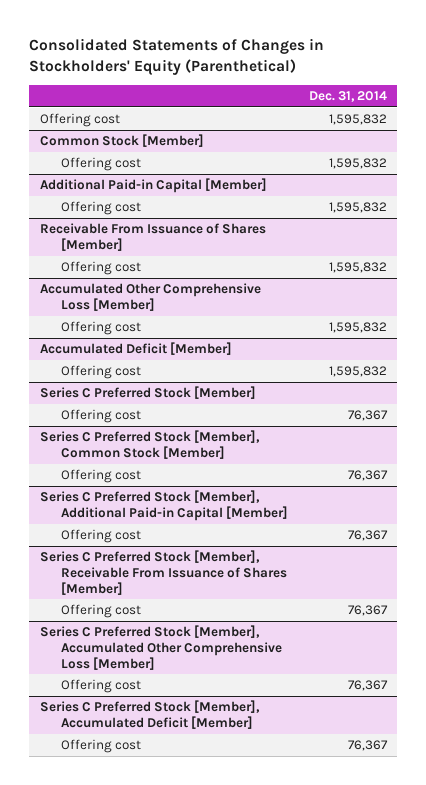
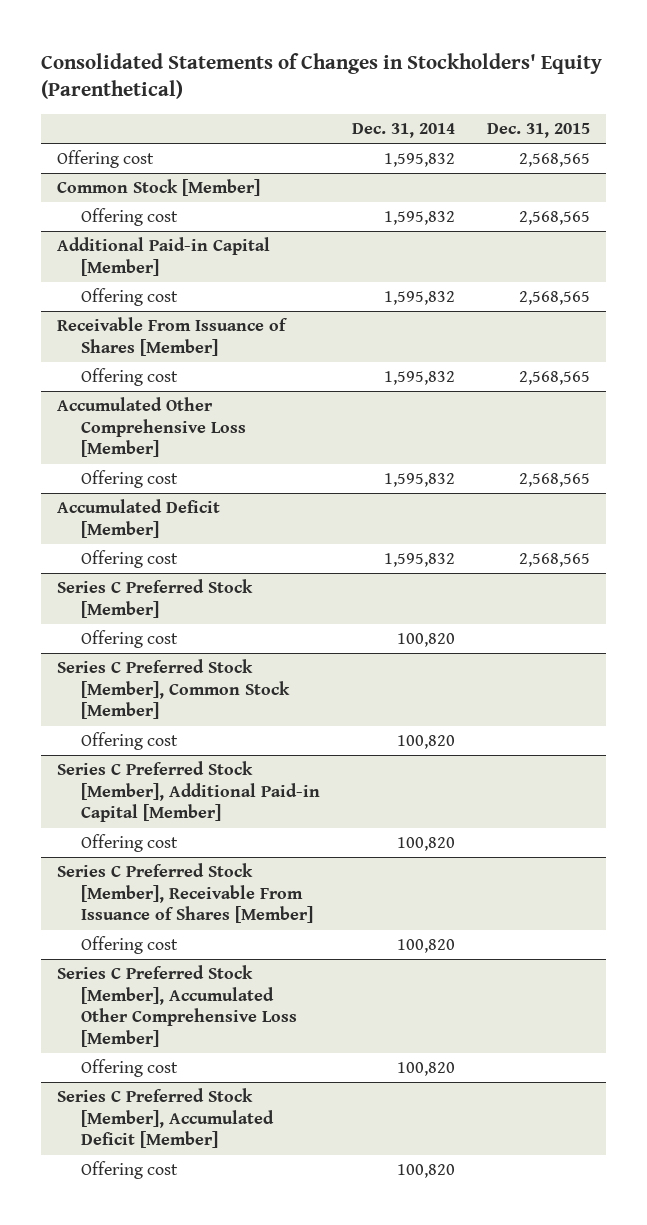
- | Dec. 31, 2014
+ | Dec. 31, 2014 | Dec. 31, 2015
@ Series C Preferred Stock [Member]
- Offering cost | 76,367
+ Offering cost | 100,820 |
@ Series C Preferred Stock [Member], Common Stock [Member]
- Offering cost | 76,367
+ Offering cost | 100,820 |
@ Series C Preferred Stock [Member], Additional Paid-in Capital [Member]
- Offering cost | 76,367
+ Offering cost | 100,820 |
@ Series C Preferred Stock [Member], Receivable From Issuance of Shares [Member]
- Offering cost | 76,367
+ Offering cost | 100,820 |
@ Series C Preferred Stock [Member], Accumulated Other Comprehensive Loss [Member]
- Offering cost | 76,367
+ Offering cost | 100,820 |
@ Series C Preferred Stock [Member], Accumulated Deficit [Member]
- Offering cost | 76,367
+ Offering cost | 100,820 |

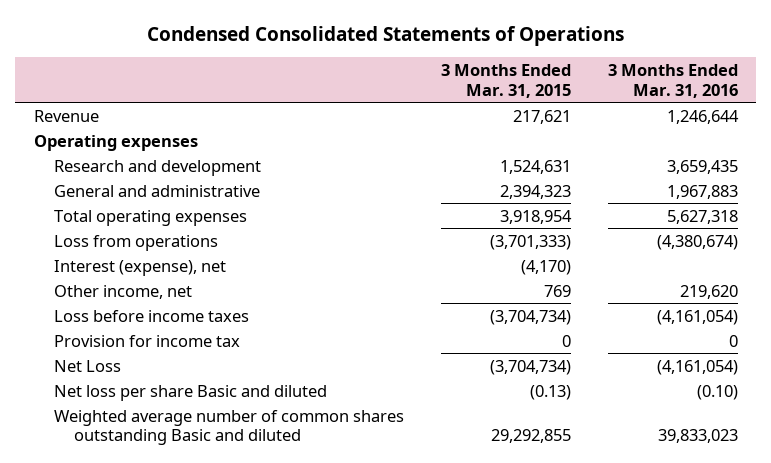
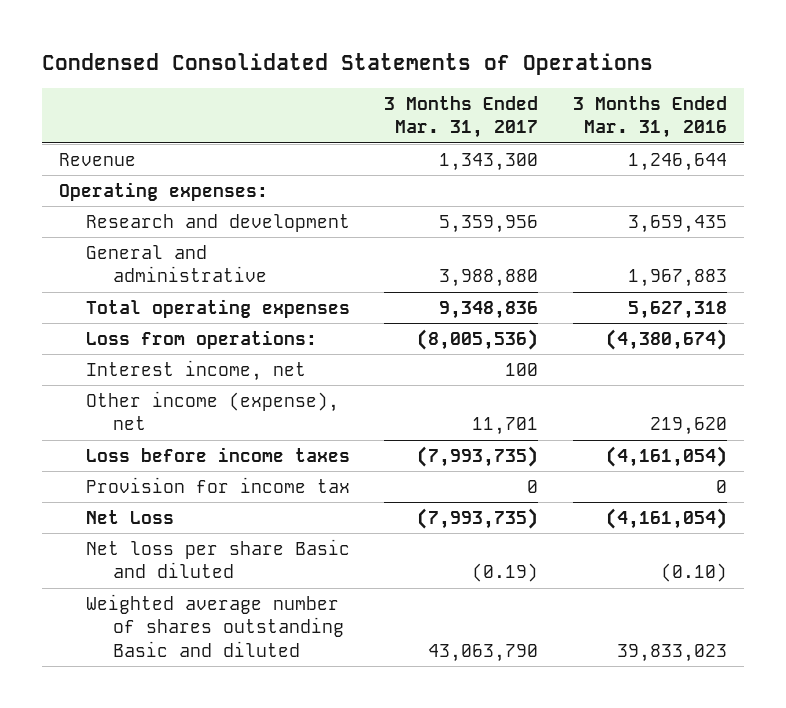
- | 3 Months Ended Mar. 31, 2015 | 3 Months Ended Mar. 31, 2016
+ | 3 Months Ended Mar. 31, 2017 | 3 Months Ended Mar. 31, 2016
- Operating expenses
+ Operating expenses:
- Loss from operations | (3,701,333) | (4,380,674)
- Interest (expense), net | (4,170) |
- Other income, net | 769 | 219,620
+ Loss from operations: | (8,005,536) | (4,380,674)
+ Interest income, net | 100 |
+ Other income (expense), net | 11,701 | 219,620
- Weighted average number of common shares outstanding Basic and diluted | 29,292,855 | 39,833,023
+ Weighted average number of shares outstanding Basic and diluted | 43,063,790 | 39,833,023

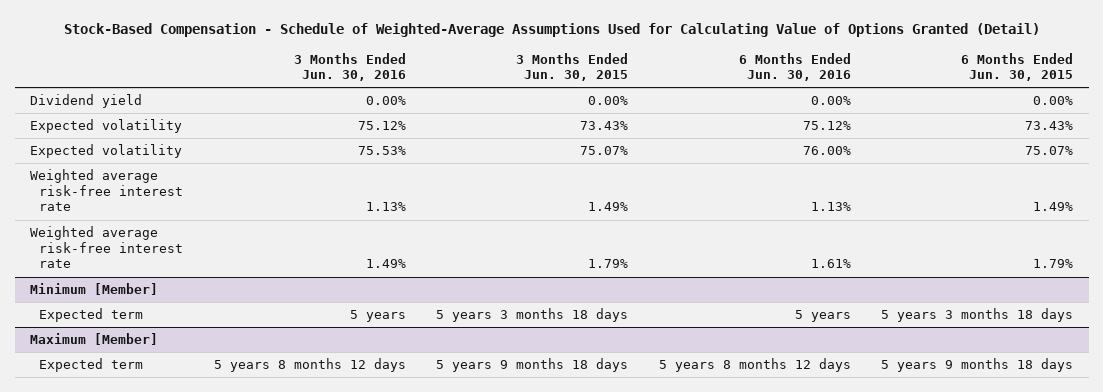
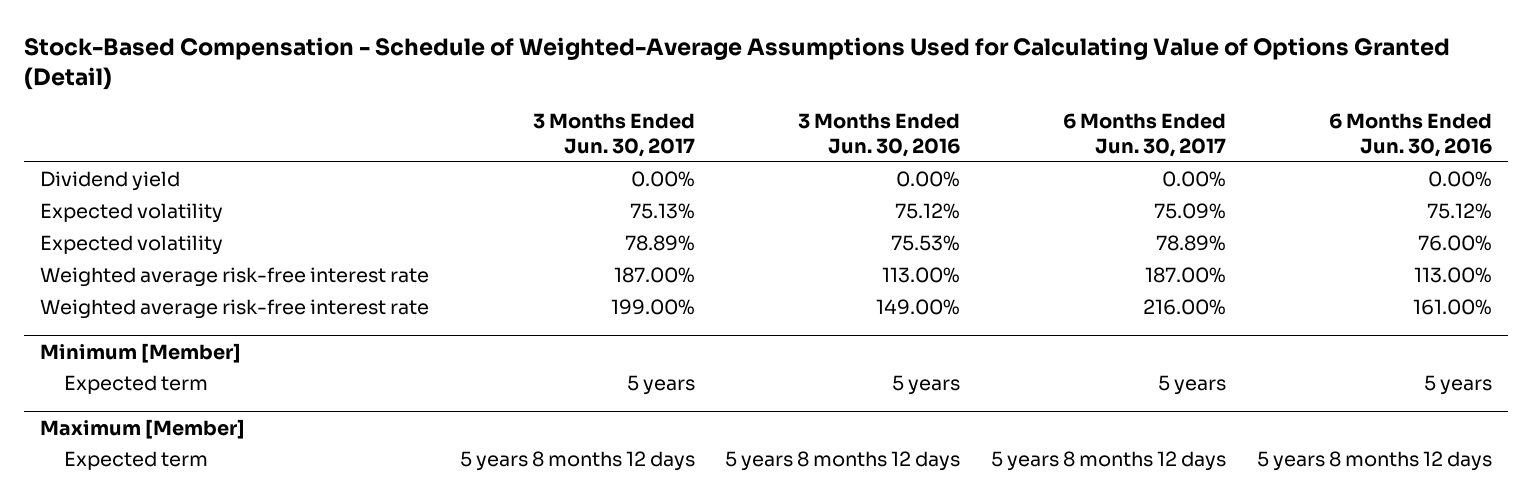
- | 3 Months Ended Jun. 30, 2016 | 3 Months Ended Jun. 30, 2015 | 6 Months Ended Jun. 30, 2016 | 6 Months Ended Jun. 30, 2015
+ | 3 Months Ended Jun. 30, 2017 | 3 Months Ended Jun. 30, 2016 | 6 Months Ended Jun. 30, 2017 | 6 Months Ended Jun. 30, 2016
- Weighted average risk-free interest rate | 1.13% | 1.49% | 1.13% | 1.49%
- Weighted average risk-free interest rate | 1.49% | 1.79% | 1.61% | 1.79%
+ Weighted average risk-free interest rate | 187.00% | 113.00% | 187.00% | 113.00%
+ Weighted average risk-free interest rate | 199.00% | 149.00% | 216.00% | 161.00%

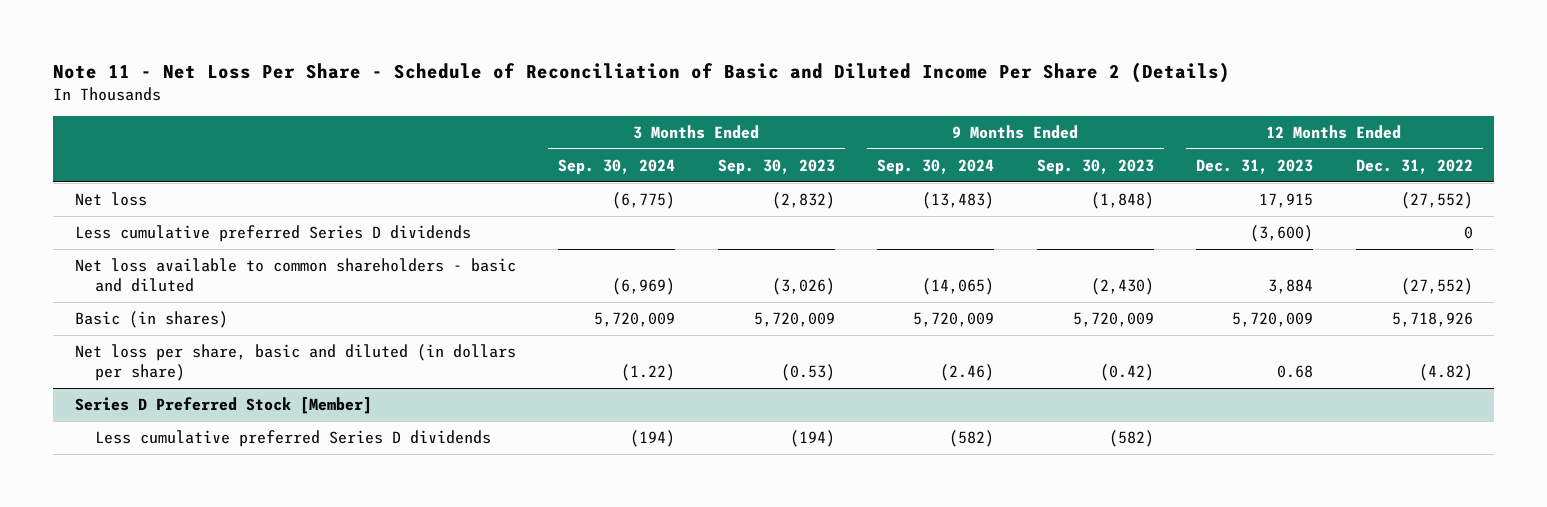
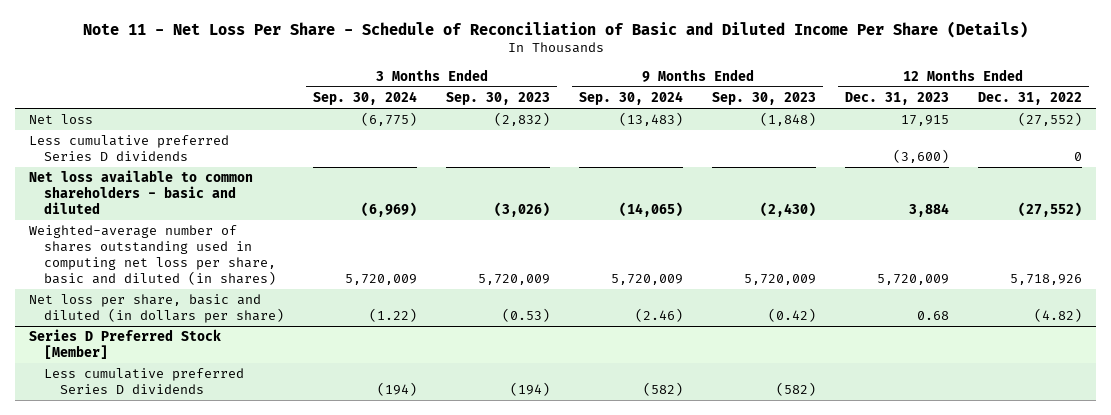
- Note 11 - Net Loss Per Share - Schedule of Reconciliation of Basic and Diluted Income Per Share 2 (Details)
+ Note 11 - Net Loss Per Share - Schedule of Reconciliation of Basic and Diluted Income Per Share (Details)
- Basic (in shares) | 5,720,009 | 5,720,009 | 5,720,009 | 5,720,009 | 5,720,009 | 5,718,926
+ Weighted-average number of shares outstanding used in computing net loss per share, basic and diluted (in shares) | 5,720,009 | 5,720,009 | 5,720,009 | 5,720,009 | 5,720,009 | 5,718,926

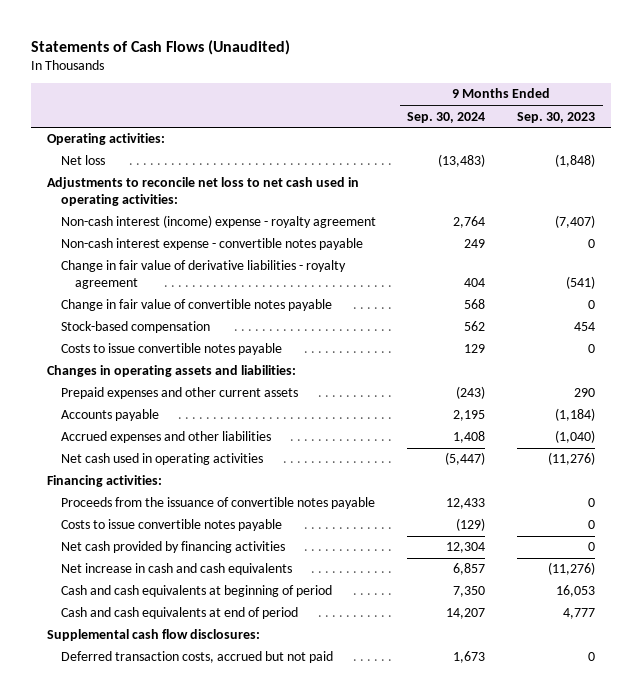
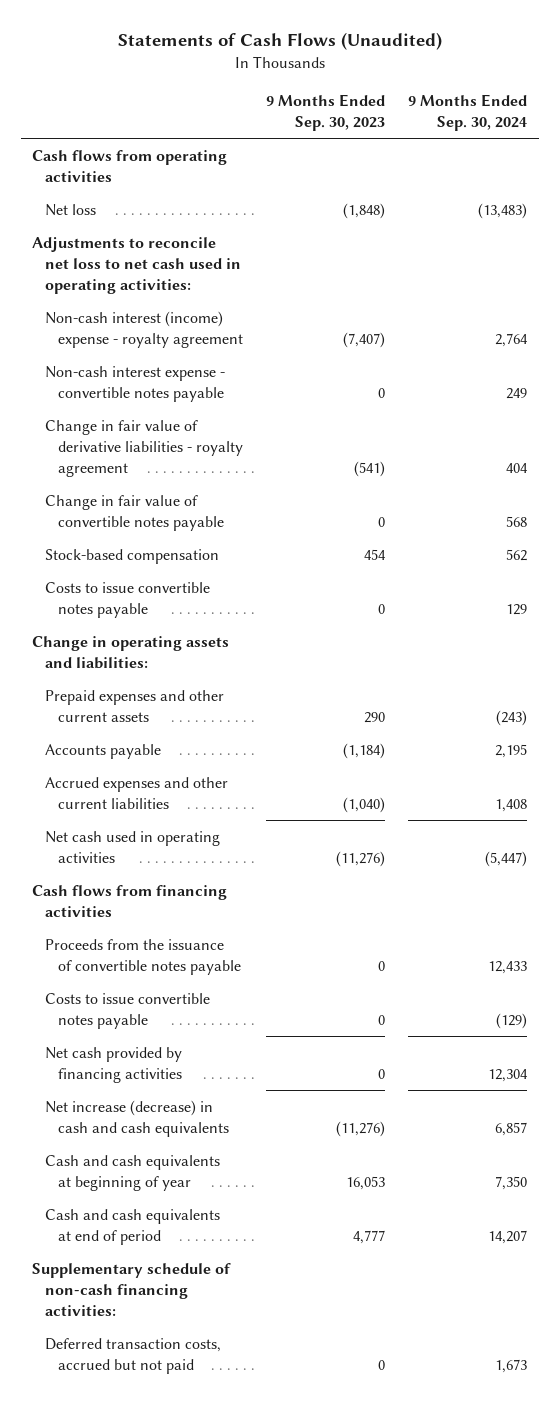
- | 9 Months Ended Sep. 30, 2024 | 9 Months Ended Sep. 30, 2023
+ | 9 Months Ended Sep. 30, 2023 | 9 Months Ended Sep. 30, 2024
- Operating activities:
+ Cash flows from operating activities
- Changes in operating assets and liabilities:
+ Change in operating assets and liabilities:
- Accrued expenses and other liabilities | 1,408 | (1,040)
+ Accrued expenses and other current liabilities | (1,040) | 1,408
- Financing activities:
+ Cash flows from financing activities
- Net increase in cash and cash equivalents | 6,857 | (11,276)
- Cash and cash equivalents at beginning of period | 7,350 | 16,053
+ Net increase (decrease) in cash and cash equivalents | (11,276) | 6,857
+ Cash and cash equivalents at beginning of year | 16,053 | 7,350
- Supplemental cash flow disclosures:
+ Supplementary schedule of non-cash financing activities:

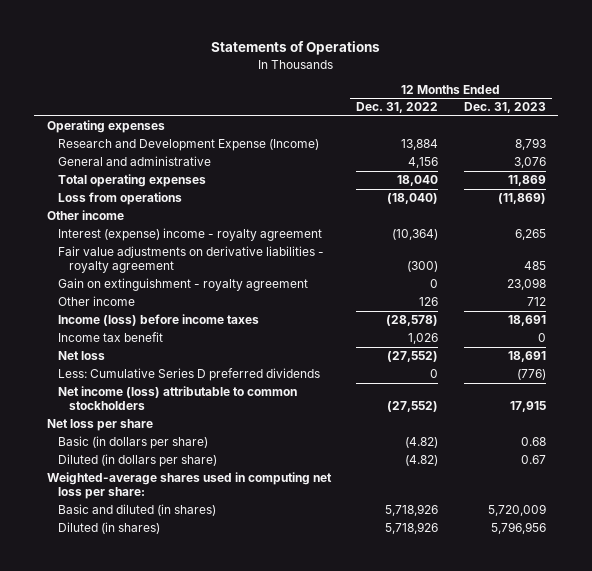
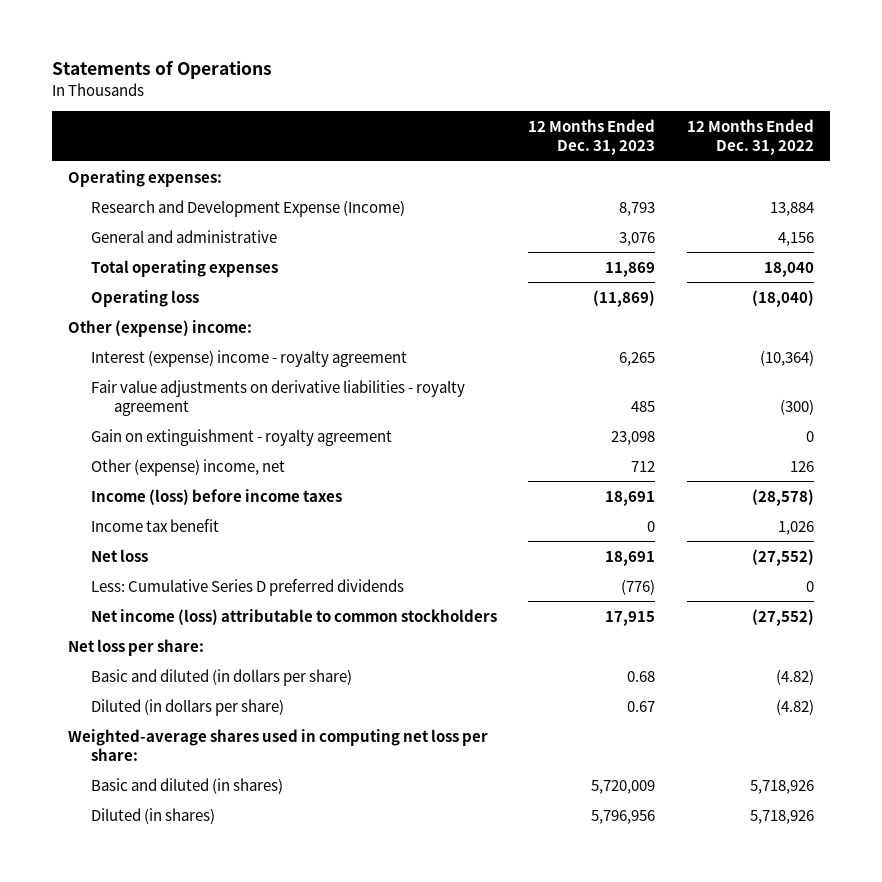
- | 12 Months Ended Dec. 31, 2022 | 12 Months Ended Dec. 31, 2023
+ | 12 Months Ended Dec. 31, 2023 | 12 Months Ended Dec. 31, 2022
- Operating expenses
+ Operating expenses:
- Loss from operations | (18,040) | (11,869)
- Other income
+ Operating loss | (11,869) | (18,040)
+ Other (expense) income:
- Other income | 126 | 712
+ Other (expense) income, net | 712 | 126
- Net loss per share
- Basic (in dollars per share) | (4.82) | 0.68
+ Net loss per share:
+ Basic and diluted (in dollars per share) | 0.68 | (4.82)

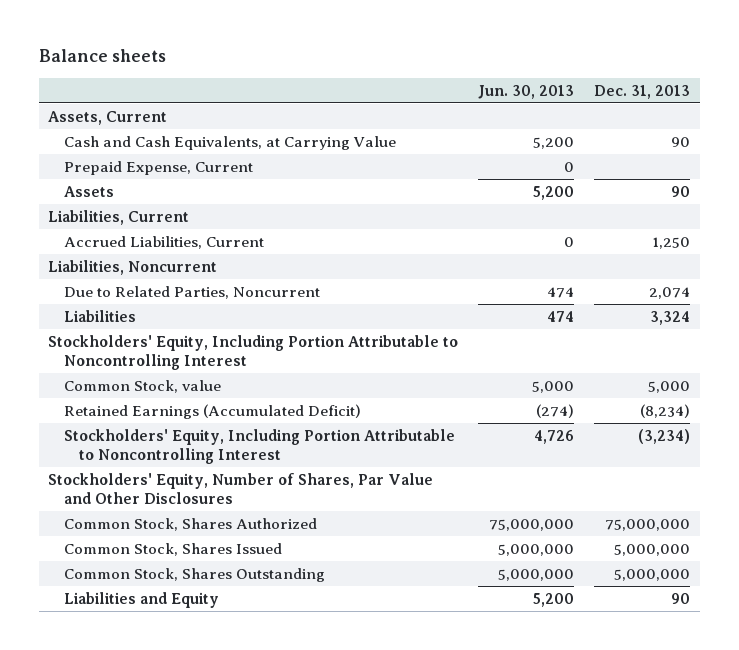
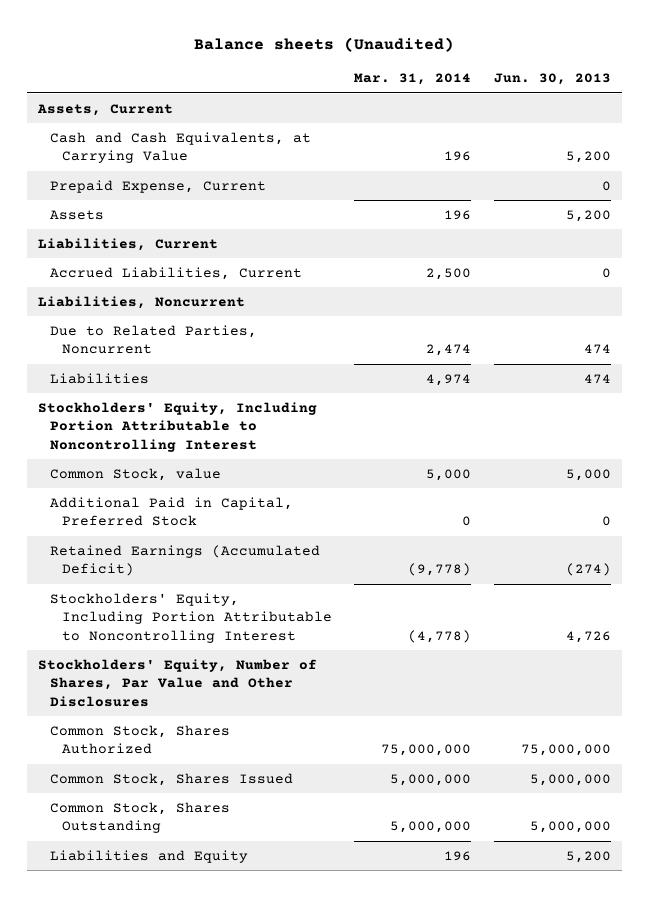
- Balance sheets
+ Balance sheets (Unaudited)
- | Jun. 30, 2013 | Dec. 31, 2013
+ | Mar. 31, 2014 | Jun. 30, 2013
+ Additional Paid in Capital, Preferred Stock | 0 | 0

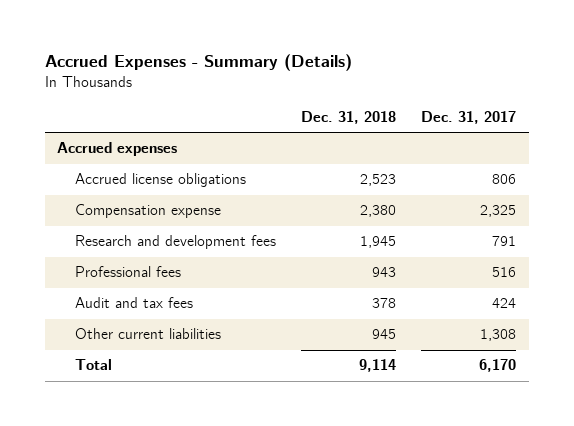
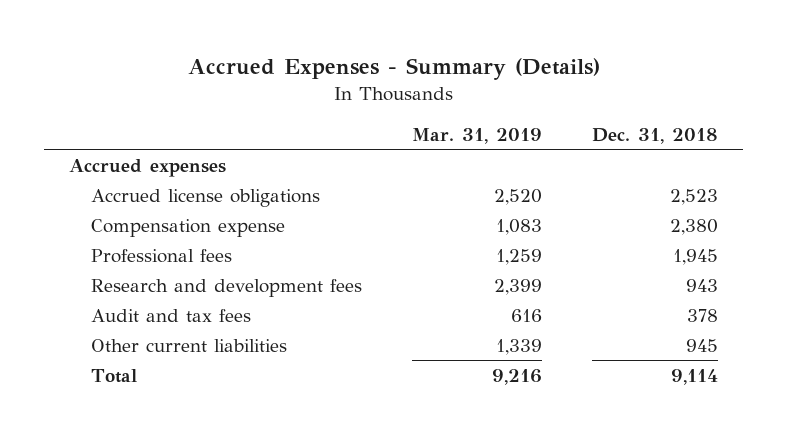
- | Dec. 31, 2018 | Dec. 31, 2017
+ | Mar. 31, 2019 | Dec. 31, 2018
- Research and development fees | 1,945 | 791
- Professional fees | 943 | 516
+ Professional fees | 1,259 | 1,945
+ Research and development fees | 2,399 | 943

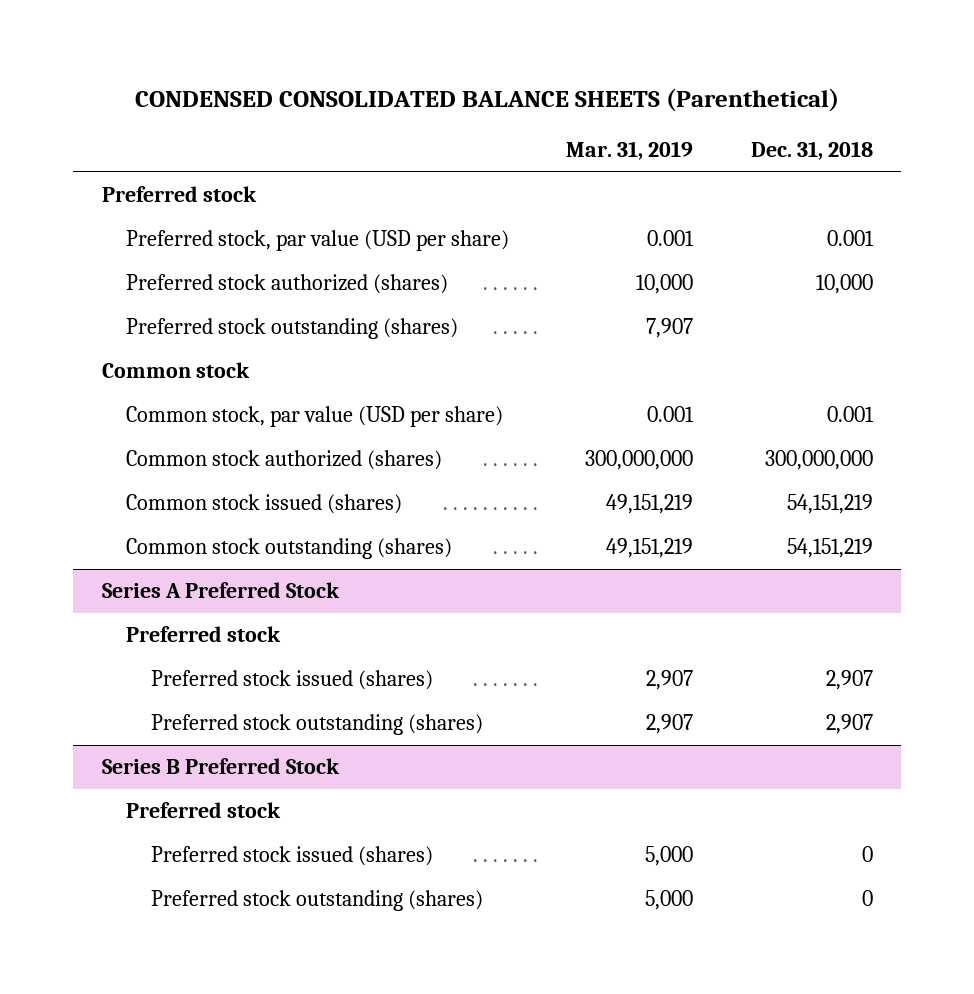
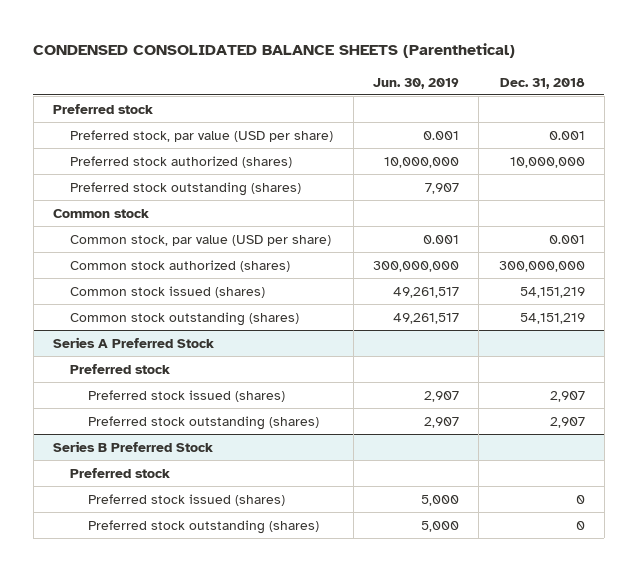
- | Mar. 31, 2019 | Dec. 31, 2018
+ | Jun. 30, 2019 | Dec. 31, 2018
- Preferred stock authorized (shares) | 10,000 | 10,000
+ Preferred stock authorized (shares) | 10,000,000 | 10,000,000

